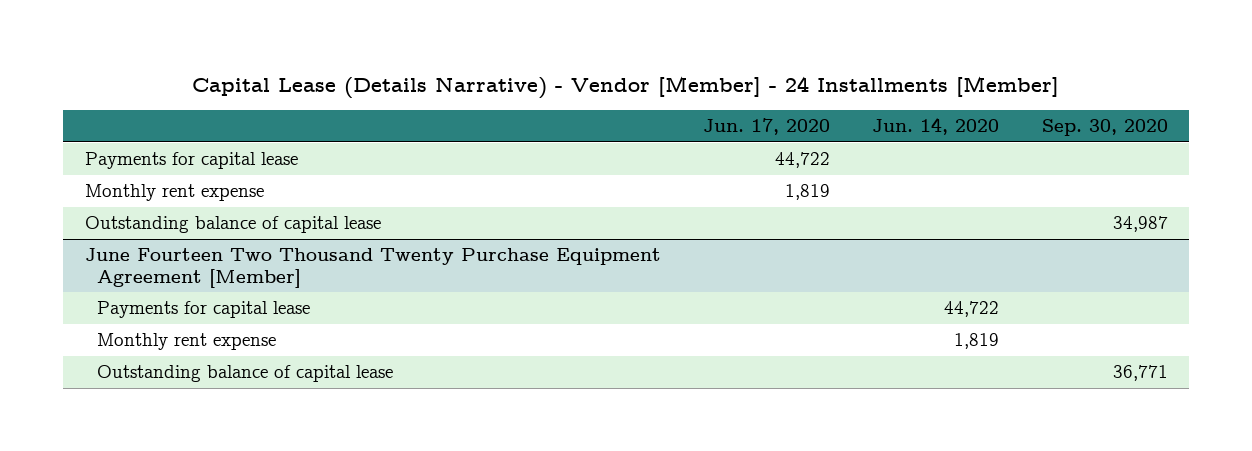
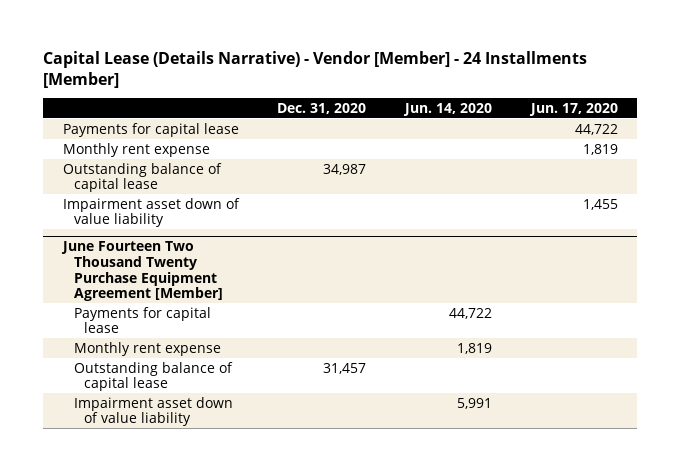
- | Jun. 17, 2020 | Jun. 14, 2020 | Sep. 30, 2020
+ | Dec. 31, 2020 | Jun. 14, 2020 | Jun. 17, 2020
+ Impairment asset down of value liability | | | 1,455
@ June Fourteen Two Thousand Twenty Purchase Equipment Agreement [Member]
+ Impairment asset down of value liability | | 5,991 |

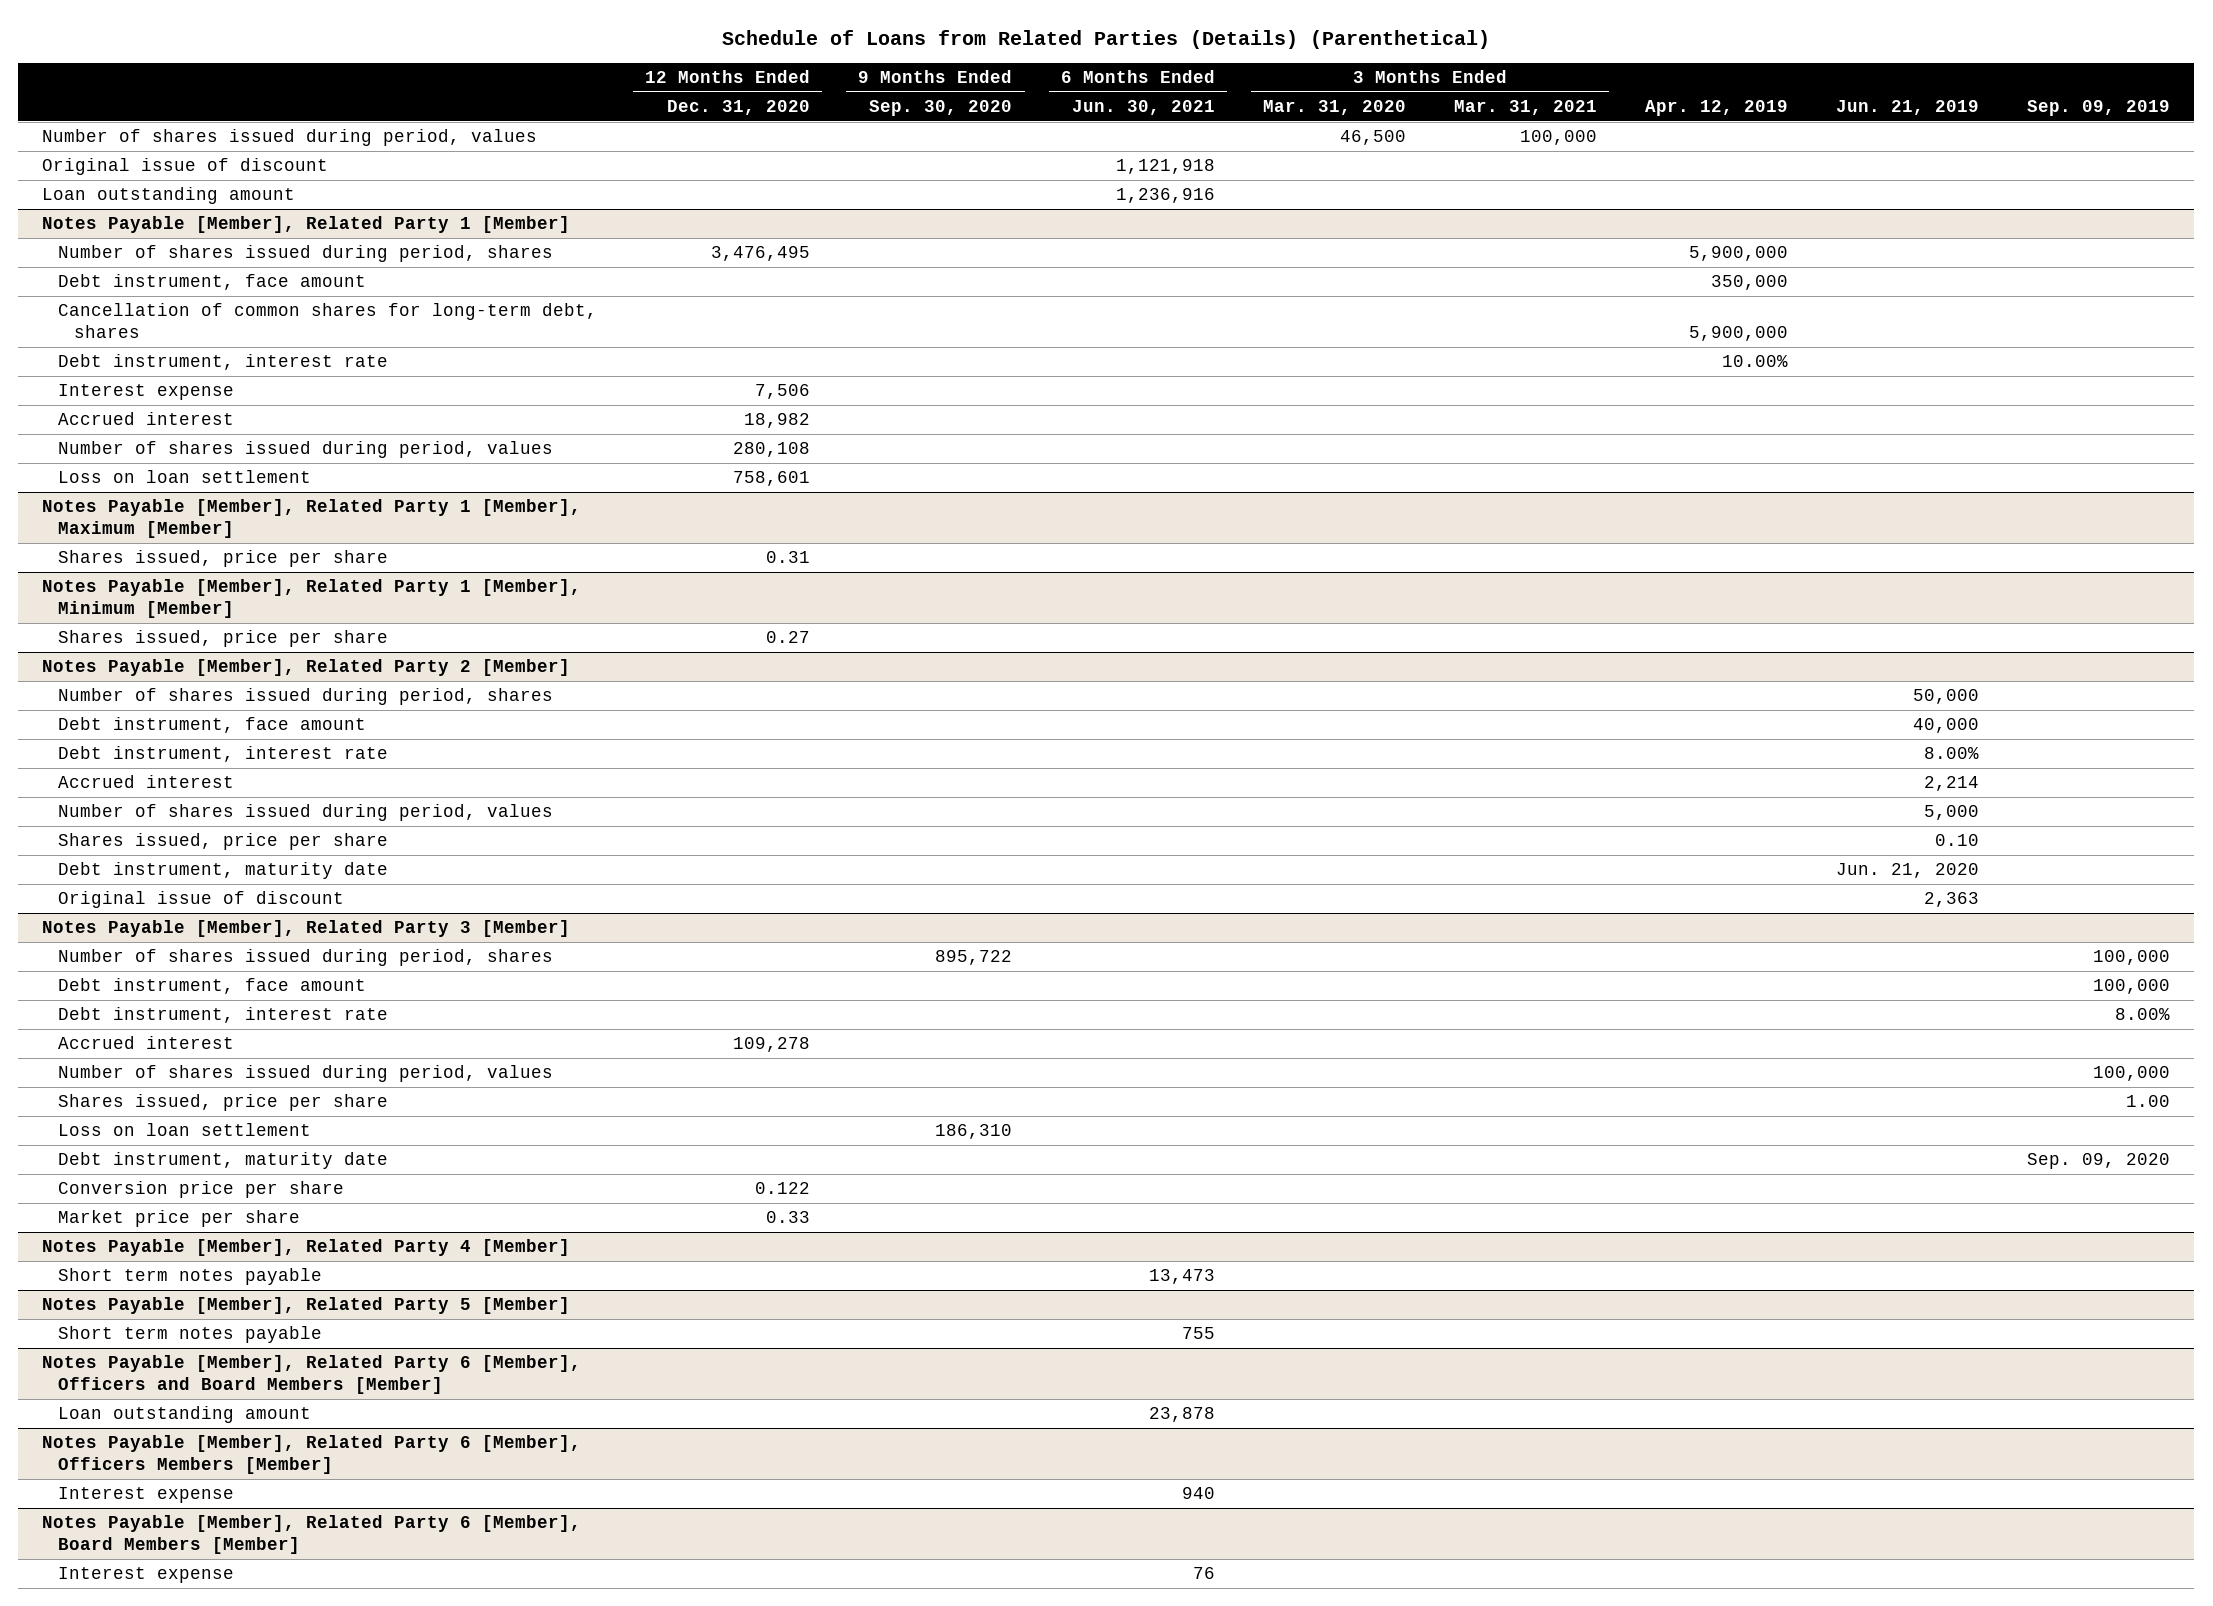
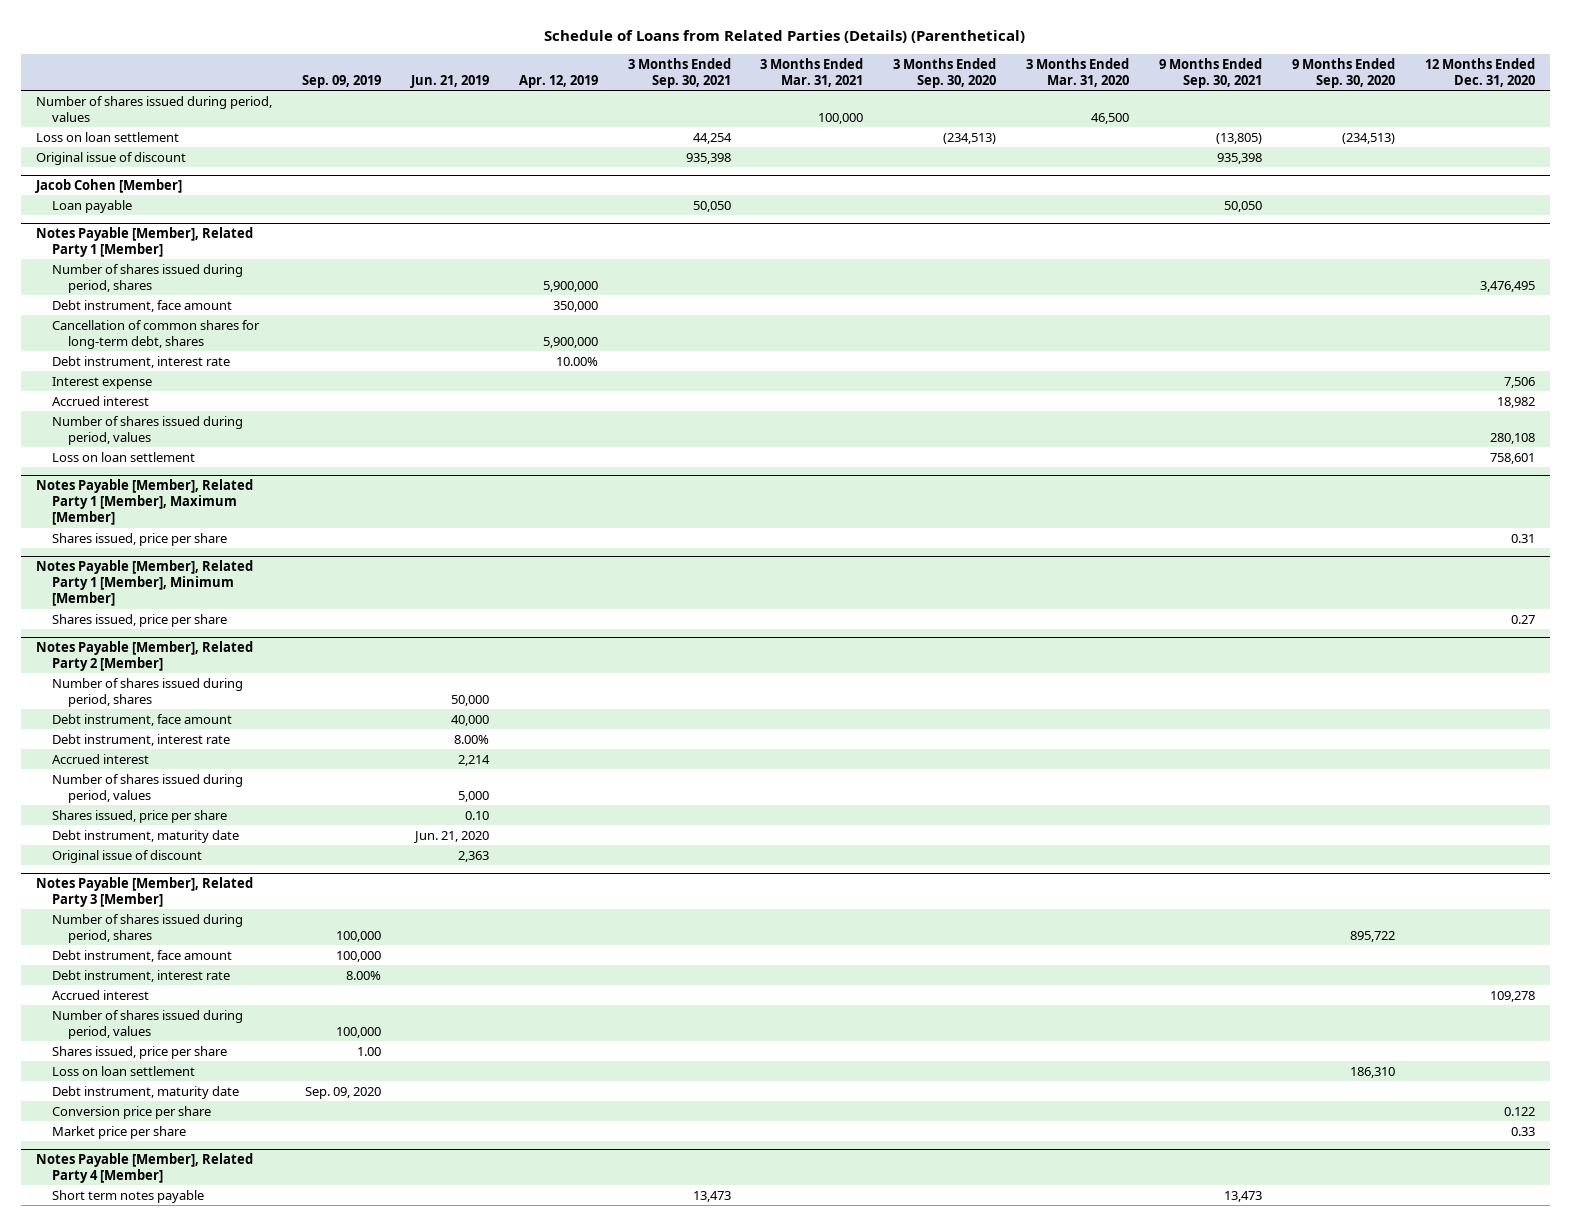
- | 12 Months Ended Dec. 31, 2020 | 9 Months Ended Sep. 30, 2020 | 6 Months Ended Jun. 30, 2021 | 3 Months Ended Mar. 31, 2020 | 3 Months Ended Mar. 31, 2021 | Apr. 12, 2019 | Jun. 21, 2019 | Sep. 09, 2019
+ | Sep. 09, 2019 | Jun. 21, 2019 | Apr. 12, 2019 | 3 Months Ended Sep. 30, 2021 | 3 Months Ended Mar. 31, 2021 | 3 Months Ended Sep. 30, 2020 | 3 Months Ended Mar. 31, 2020 | 9 Months Ended Sep. 30, 2021 | 9 Months Ended Sep. 30, 2020 | 12 Months Ended Dec. 31, 2020
+ Loss on loan settlement | | | | 44,254 | | (234,513) | | (13,805) | (234,513) |
- Loan outstanding amount | | | 1,236,916 | | | | |
+ Jacob Cohen [Member]
+ Loan payable | | | | 50,050 | | | | 50,050 | |
- Notes Payable [Member], Related Party 5 [Member]
- Short term notes payable | | | 755 | | | | |
- Notes Payable [Member], Related Party 6 [Member], Officers and Board Members [Member]
- Loan outstanding amount | | | 23,878 | | | | |
- Notes Payable [Member], Related Party 6 [Member], Officers Members [Member]
- Interest expense | | | 940 | | | | |
- Notes Payable [Member], Related Party 6 [Member], Board Members [Member]
- Interest expense | | | 76 | | | | |

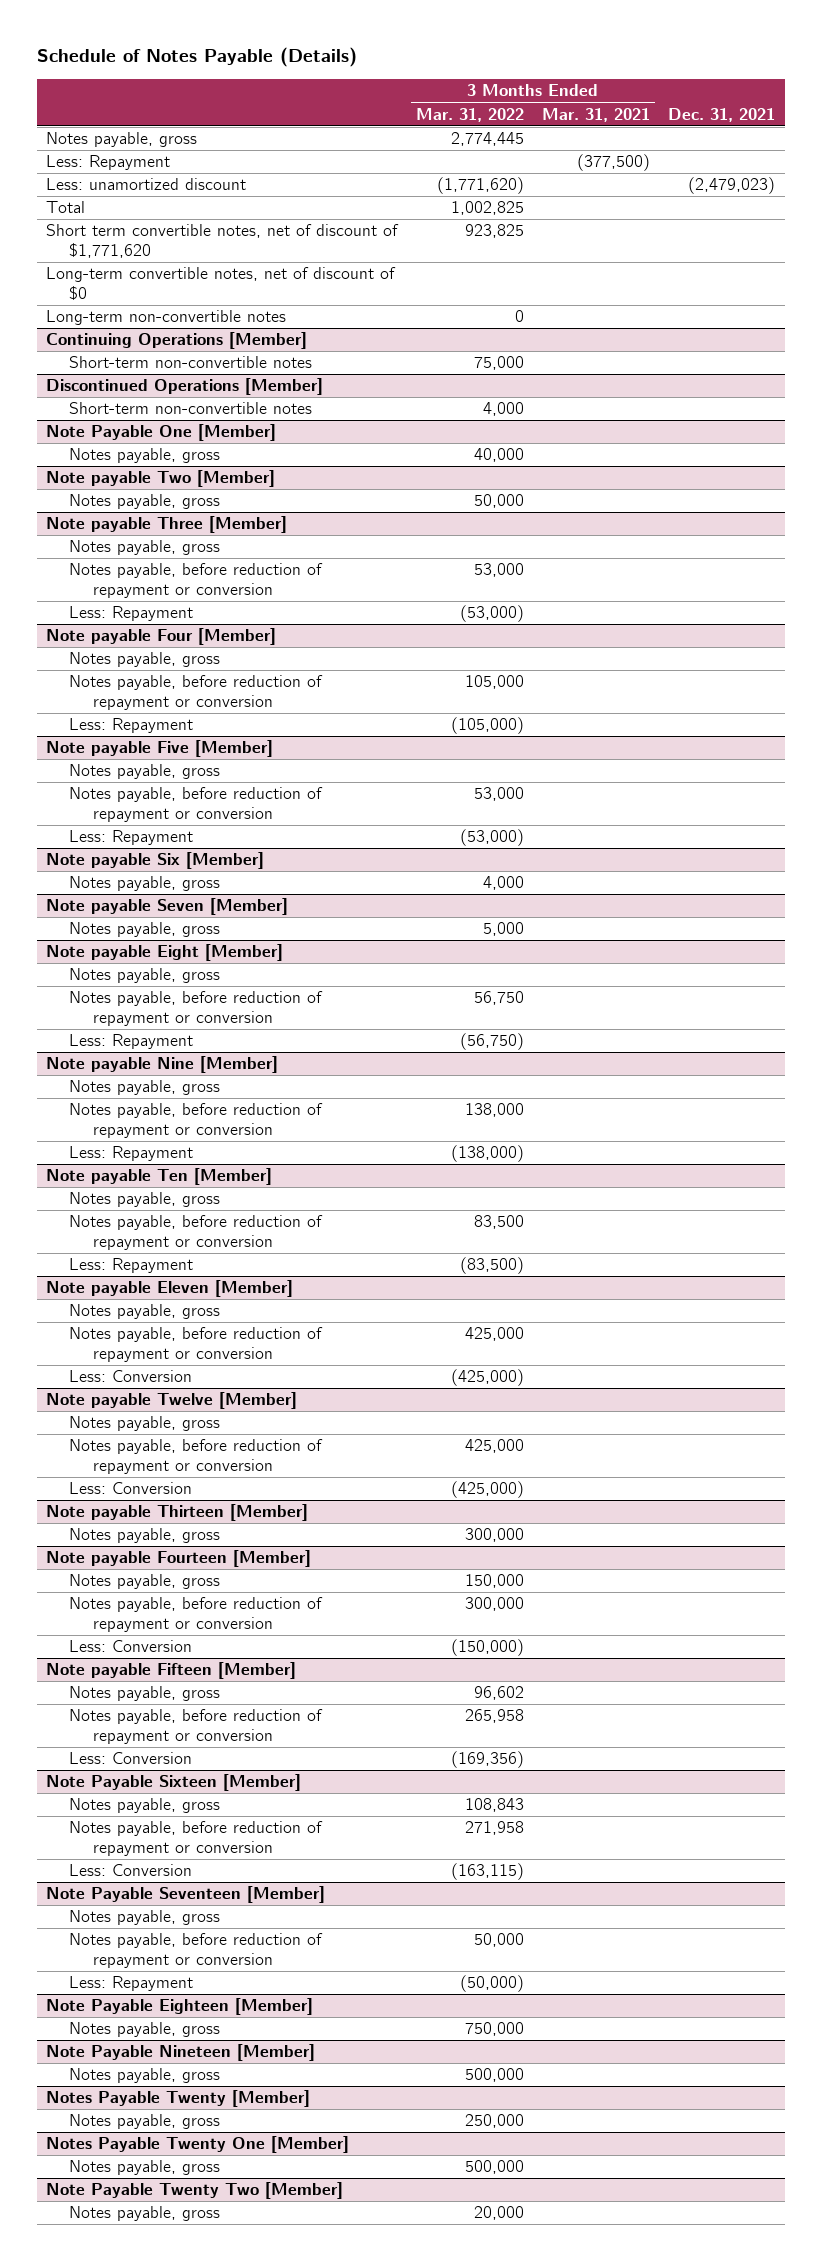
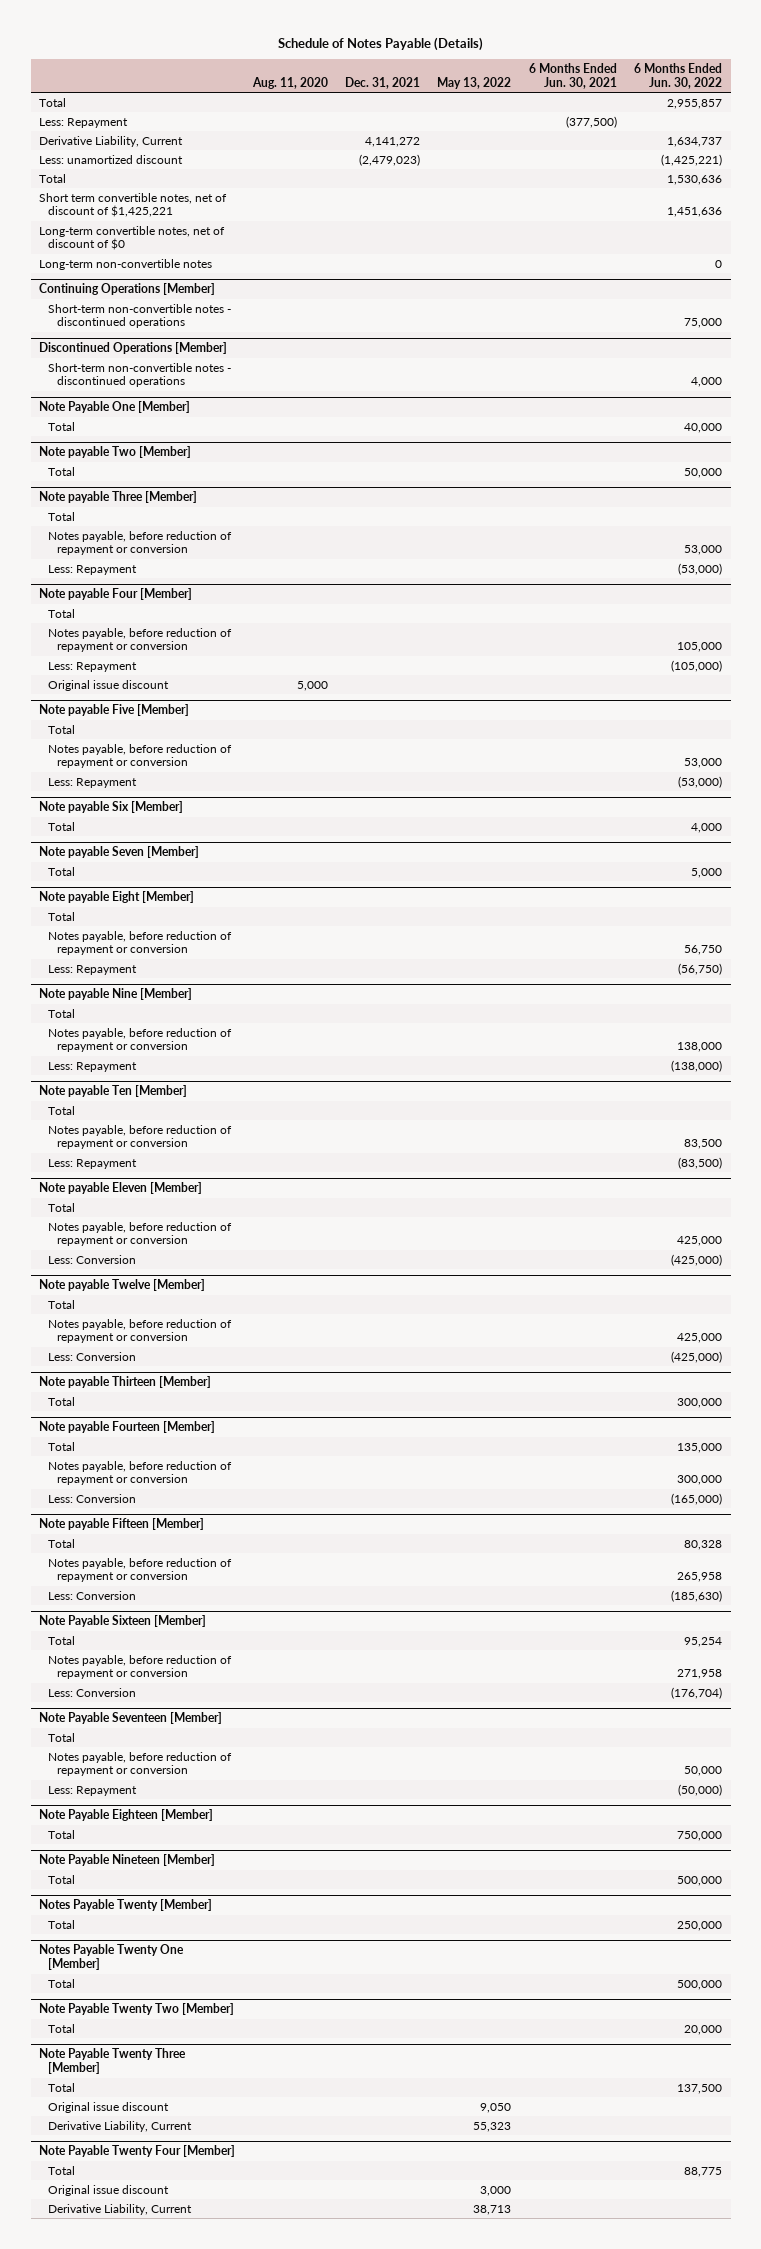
- | 3 Months Ended Mar. 31, 2022 | 3 Months Ended Mar. 31, 2021 | Dec. 31, 2021
+ | Aug. 11, 2020 | Dec. 31, 2021 | May 13, 2022 | 6 Months Ended Jun. 30, 2021 | 6 Months Ended Jun. 30, 2022
- Notes payable, gross | 2,774,445 | |
+ Total | | | | | 2,955,857
+ Derivative Liability, Current | | 4,141,272 | | | 1,634,737
- Short term convertible notes, net of discount of $1,771,620 | 923,825 | |
+ Short term convertible notes, net of discount of $1,425,221 | | | | | 1,451,636
@ Continuing Operations [Member]
- Short-term non-convertible notes | 75,000 | |
+ Short-term non-convertible notes - discontinued operations | | | | | 75,000
@ Discontinued Operations [Member]
- Short-term non-convertible notes | 4,000 | |
+ Short-term non-convertible notes - discontinued operations | | | | | 4,000
@ Note Payable One [Member]
- Notes payable, gross | 40,000 | |
+ Total | | | | | 40,000
@ Note payable Two [Member]
- Notes payable, gross | 50,000 | |
+ Total | | | | | 50,000
@ Note payable Three [Member]
- Notes payable, gross
+ Total
@ Note payable Four [Member]
- Notes payable, gross
+ Total
+ Original issue discount | 5,000 | | | |
@ Note payable Five [Member]
- Notes payable, gross
+ Total
@ Note payable Six [Member]
- Notes payable, gross | 4,000 | |
+ Total | | | | | 4,000
@ Note payable Seven [Member]
- Notes payable, gross | 5,000 | |
+ Total | | | | | 5,000
@ Note payable Eight [Member]
- Notes payable, gross
+ Total
@ Note payable Nine [Member]
- Notes payable, gross
+ Total
@ Note payable Ten [Member]
- Notes payable, gross
+ Total
@ Note payable Eleven [Member]
- Notes payable, gross
+ Total
@ Note payable Twelve [Member]
- Notes payable, gross
+ Total
@ Note payable Thirteen [Member]
- Notes payable, gross | 300,000 | |
+ Total | | | | | 300,000
@ Note payable Fourteen [Member]
- Notes payable, gross | 150,000 | |
+ Total | | | | | 135,000
@ Note payable Fifteen [Member]
- Notes payable, gross | 96,602 | |
+ Total | | | | | 80,328
@ Note Payable Sixteen [Member]
- Notes payable, gross | 108,843 | |
+ Total | | | | | 95,254
@ Note Payable Seventeen [Member]
- Notes payable, gross
+ Total
@ Note Payable Eighteen [Member]
- Notes payable, gross | 750,000 | |
+ Total | | | | | 750,000
@ Note Payable Nineteen [Member]
- Notes payable, gross | 500,000 | |
+ Total | | | | | 500,000
@ Notes Payable Twenty [Member]
- Notes payable, gross | 250,000 | |
+ Total | | | | | 250,000
@ Notes Payable Twenty One [Member]
- Notes payable, gross | 500,000 | |
+ Total | | | | | 500,000
@ Note Payable Twenty Two [Member]
- Notes payable, gross | 20,000 | |
+ Total | | | | | 20,000
+ Note Payable Twenty Three [Member]
+ Total | | | | | 137,500
+ Original issue discount | | | 9,050 | |
+ Derivative Liability, Current | | | 55,323 | |
+ Note Payable Twenty Four [Member]
+ Total | | | | | 88,775
+ Original issue discount | | | 3,000 | |
+ Derivative Liability, Current | | | 38,713 | |

